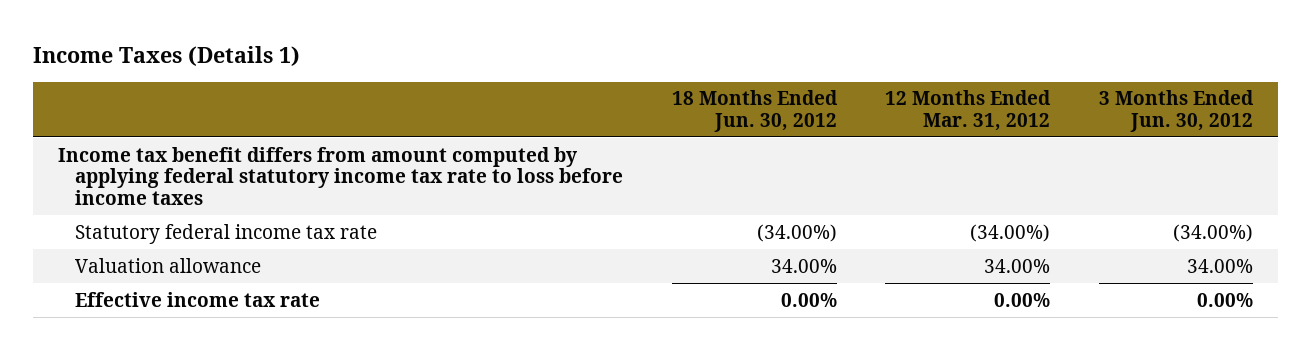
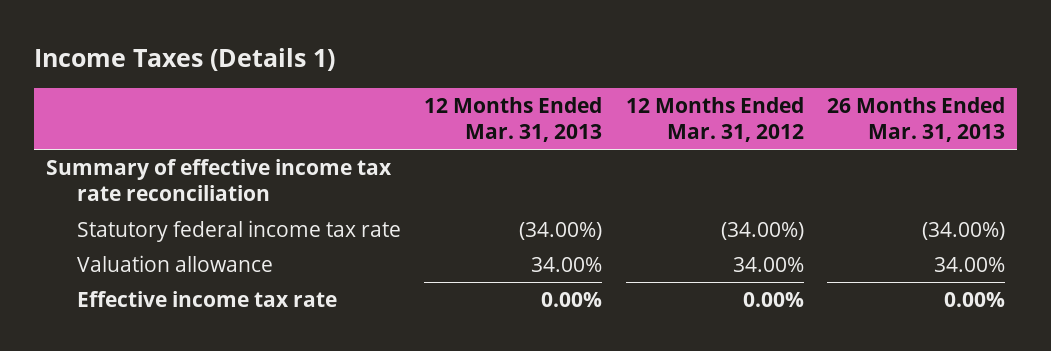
- | 18 Months Ended Jun. 30, 2012 | 12 Months Ended Mar. 31, 2012 | 3 Months Ended Jun. 30, 2012
+ | 12 Months Ended Mar. 31, 2013 | 12 Months Ended Mar. 31, 2012 | 26 Months Ended Mar. 31, 2013
- Income tax benefit differs from amount computed by applying federal statutory income tax rate to loss before income taxes
+ Summary of effective income tax rate reconciliation

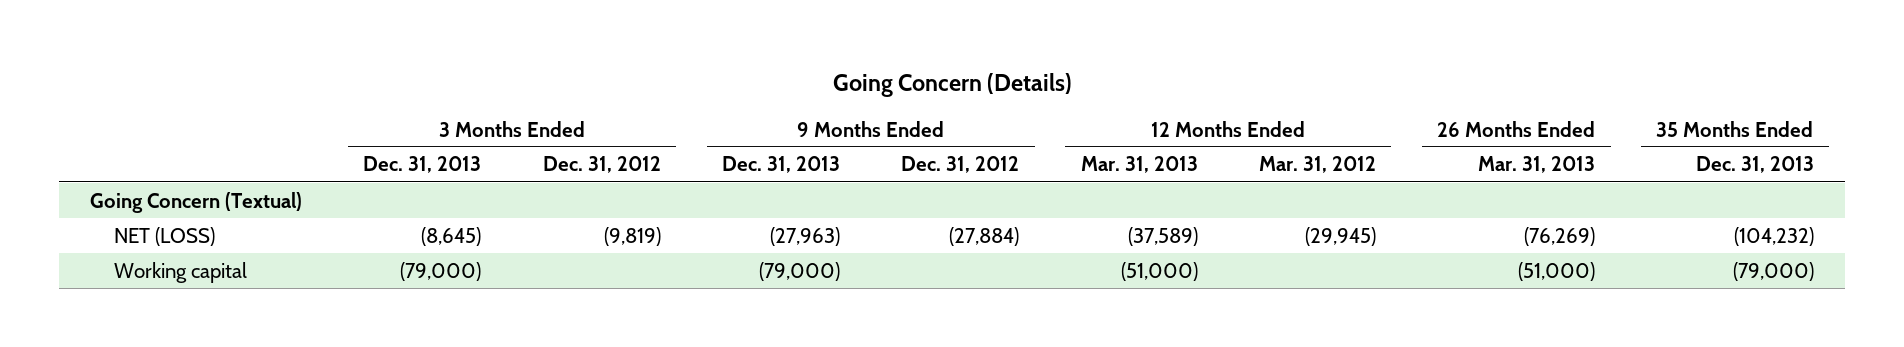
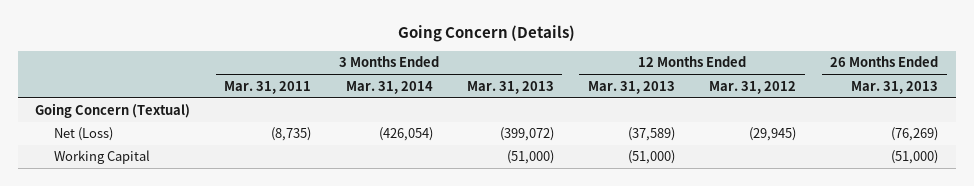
- | 3 Months Ended Dec. 31, 2013 | 3 Months Ended Dec. 31, 2012 | 9 Months Ended Dec. 31, 2013 | 9 Months Ended Dec. 31, 2012 | 12 Months Ended Mar. 31, 2013 | 12 Months Ended Mar. 31, 2012 | 26 Months Ended Mar. 31, 2013 | 35 Months Ended Dec. 31, 2013
+ | 3 Months Ended Mar. 31, 2011 | 3 Months Ended Mar. 31, 2014 | 3 Months Ended Mar. 31, 2013 | 12 Months Ended Mar. 31, 2013 | 12 Months Ended Mar. 31, 2012 | 26 Months Ended Mar. 31, 2013
- NET (LOSS) | (8,645) | (9,819) | (27,963) | (27,884) | (37,589) | (29,945) | (76,269) | (104,232)
- Working capital | (79,000) | | (79,000) | | (51,000) | | (51,000) | (79,000)
+ Net (Loss) | (8,735) | (426,054) | (399,072) | (37,589) | (29,945) | (76,269)
+ Working Capital | | | (51,000) | (51,000) | | (51,000)

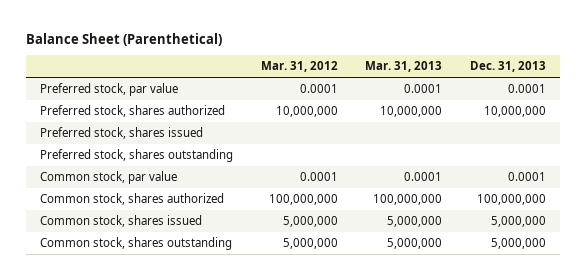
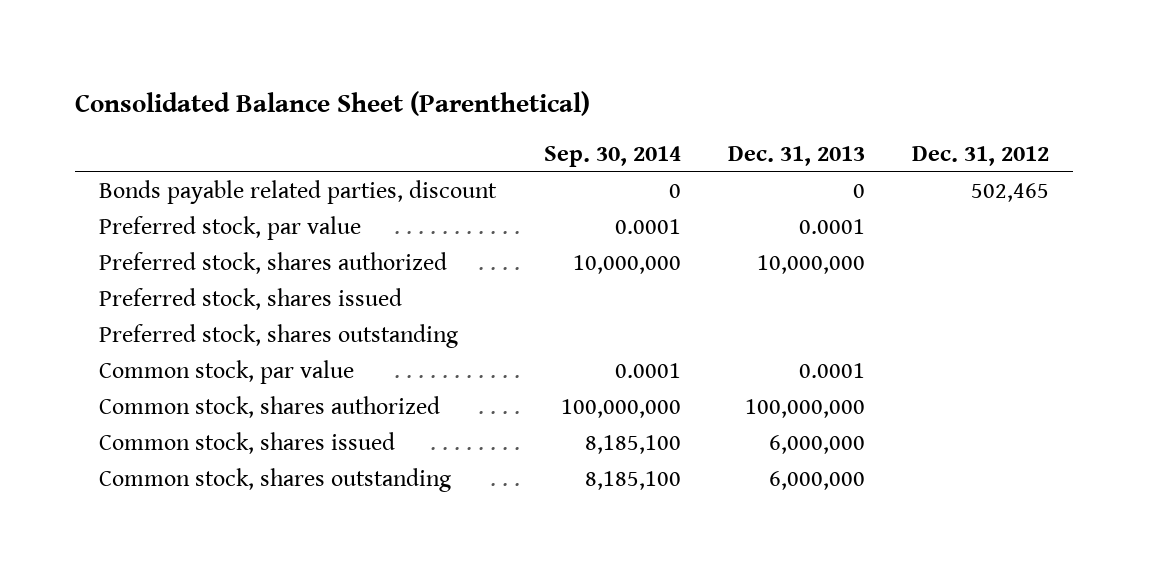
- Balance Sheet (Parenthetical)
+ Consolidated Balance Sheet (Parenthetical)
- | Mar. 31, 2012 | Mar. 31, 2013 | Dec. 31, 2013
+ | Sep. 30, 2014 | Dec. 31, 2013 | Dec. 31, 2012
+ Bonds payable related parties, discount | 0 | 0 | 502,465
- Common stock, shares issued | 5,000,000 | 5,000,000 | 5,000,000
- Common stock, shares outstanding | 5,000,000 | 5,000,000 | 5,000,000
+ Common stock, shares issued | 8,185,100 | 6,000,000 |
+ Common stock, shares outstanding | 8,185,100 | 6,000,000 |

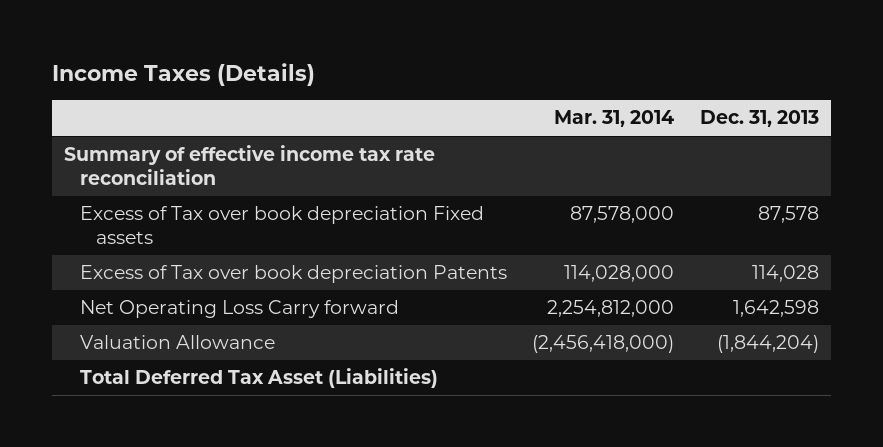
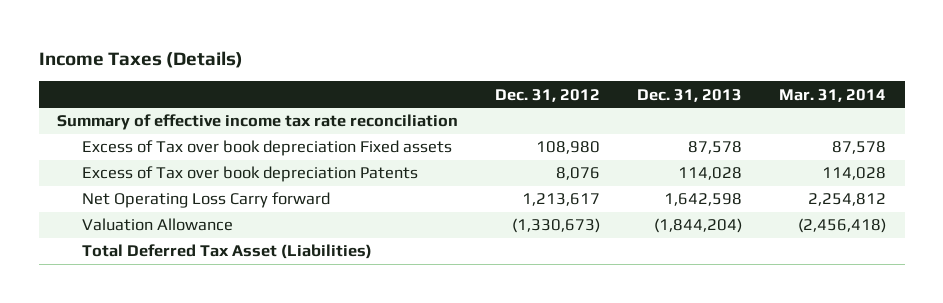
- | Mar. 31, 2014 | Dec. 31, 2013
+ | Dec. 31, 2012 | Dec. 31, 2013 | Mar. 31, 2014
- Excess of Tax over book depreciation Fixed assets | 87,578,000 | 87,578
- Excess of Tax over book depreciation Patents | 114,028,000 | 114,028
- Net Operating Loss Carry forward | 2,254,812,000 | 1,642,598
- Valuation Allowance | (2,456,418,000) | (1,844,204)
+ Excess of Tax over book depreciation Fixed assets | 108,980 | 87,578 | 87,578
+ Excess of Tax over book depreciation Patents | 8,076 | 114,028 | 114,028
+ Net Operating Loss Carry forward | 1,213,617 | 1,642,598 | 2,254,812
+ Valuation Allowance | (1,330,673) | (1,844,204) | (2,456,418)

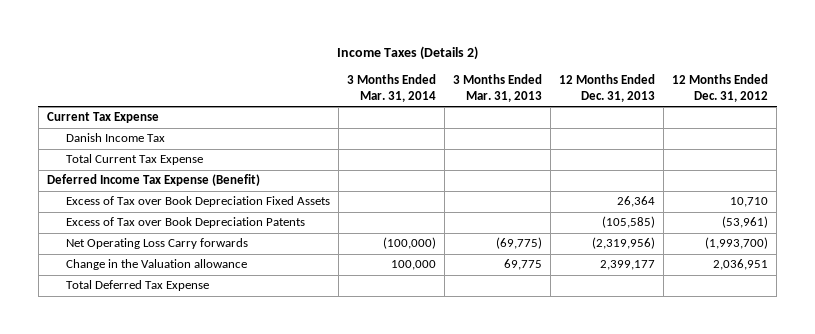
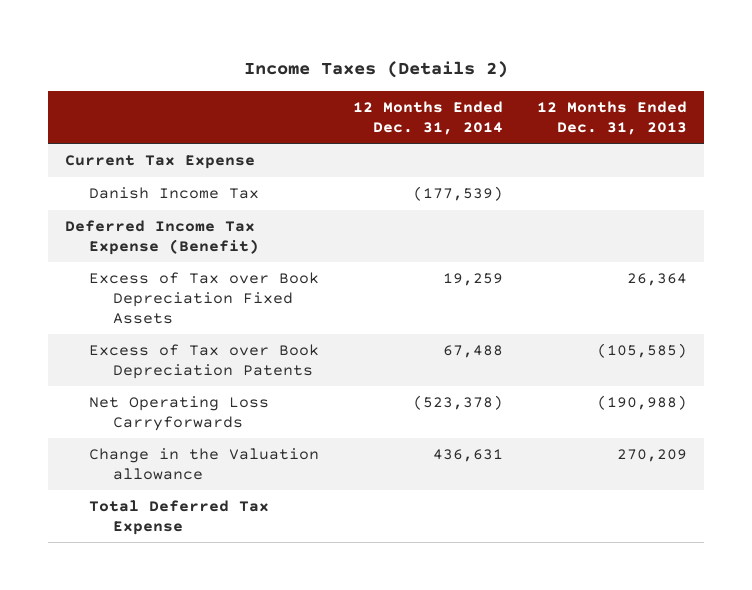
- | 3 Months Ended Mar. 31, 2014 | 3 Months Ended Mar. 31, 2013 | 12 Months Ended Dec. 31, 2013 | 12 Months Ended Dec. 31, 2012
+ | 12 Months Ended Dec. 31, 2014 | 12 Months Ended Dec. 31, 2013
- Total Current Tax Expense
- Net Operating Loss Carry forwards | (100,000) | (69,775) | (2,319,956) | (1,993,700)
- Change in the Valuation allowance | 100,000 | 69,775 | 2,399,177 | 2,036,951
+ Net Operating Loss Carryforwards | (523,378) | (190,988)
+ Change in the Valuation allowance | 436,631 | 270,209

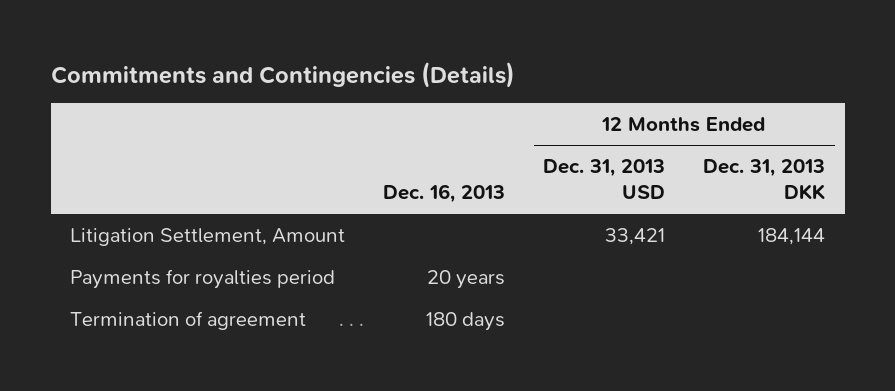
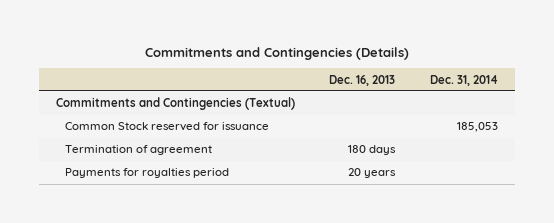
- | Dec. 16, 2013 | 12 Months Ended Dec. 31, 2013 USD | 12 Months Ended Dec. 31, 2013 DKK
+ | Dec. 16, 2013 | Dec. 31, 2014
- Litigation Settlement, Amount | | 33,421 | 184,144
+ Commitments and Contingencies (Textual)
+ Common Stock reserved for issuance | | 185,053
moved down: Payments for royalties period | 20 years |

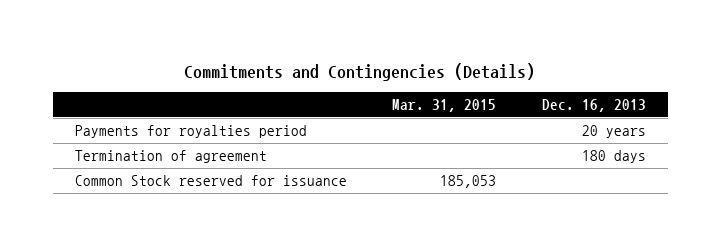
- | Dec. 16, 2013 | Dec. 31, 2014
+ | Mar. 31, 2015 | Dec. 16, 2013
- Commitments and Contingencies (Textual)
moved down: Termination of agreement | | 180 days
moved down: Common Stock reserved for issuance | 185,053 |

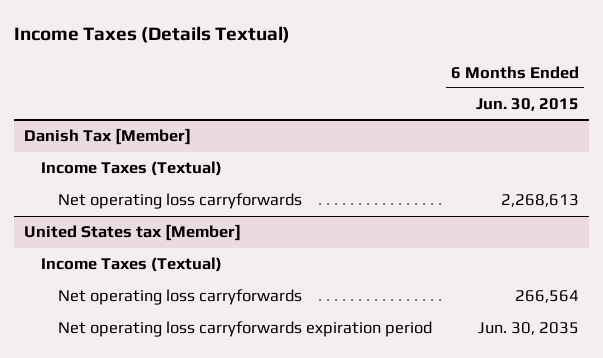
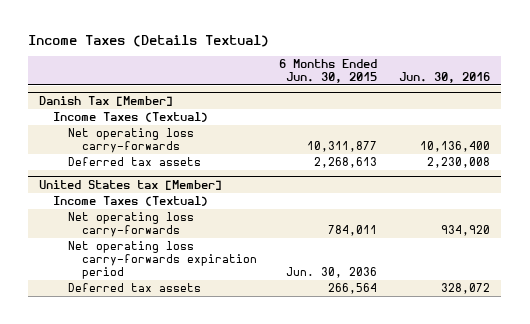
- | 6 Months Ended Jun. 30, 2015
+ | 6 Months Ended Jun. 30, 2015 | Jun. 30, 2016
@ Danish Tax [Member]
- Net operating loss carryforwards | 2,268,613
+ Net operating loss carry-forwards | 10,311,877 | 10,136,400
+ Deferred tax assets | 2,268,613 | 2,230,008
@ United States tax [Member]
- Net operating loss carryforwards | 266,564
- Net operating loss carryforwards expiration period | Jun. 30, 2035
+ Net operating loss carry-forwards | 784,011 | 934,920
+ Net operating loss carry-forwards expiration period | Jun. 30, 2036 |
+ Deferred tax assets | 266,564 | 328,072

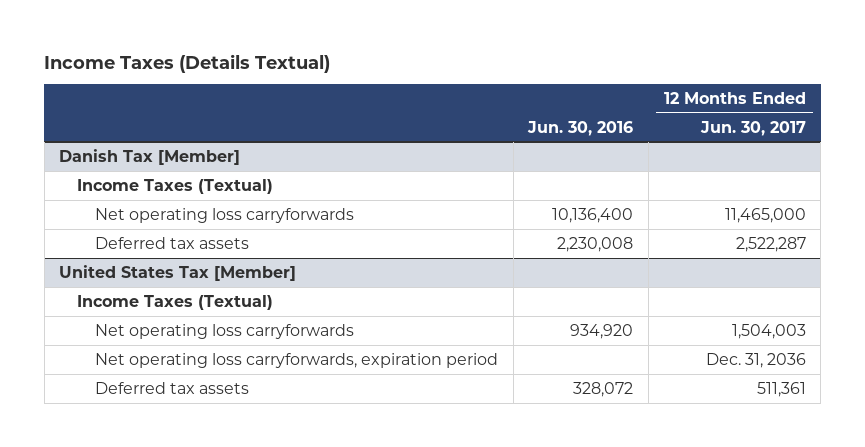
- | 6 Months Ended Jun. 30, 2015 | Jun. 30, 2016
+ | Jun. 30, 2016 | 12 Months Ended Jun. 30, 2017
@ Danish Tax [Member]
- Net operating loss carry-forwards | 10,311,877 | 10,136,400
+ Net operating loss carryforwards | 10,136,400 | 11,465,000
- United States tax [Member]
+ United States Tax [Member]
- Net operating loss carry-forwards | 784,011 | 934,920
- Net operating loss carry-forwards expiration period | Jun. 30, 2036 |
+ Net operating loss carryforwards | 934,920 | 1,504,003
+ Net operating loss carryforwards, expiration period | | Dec. 31, 2036

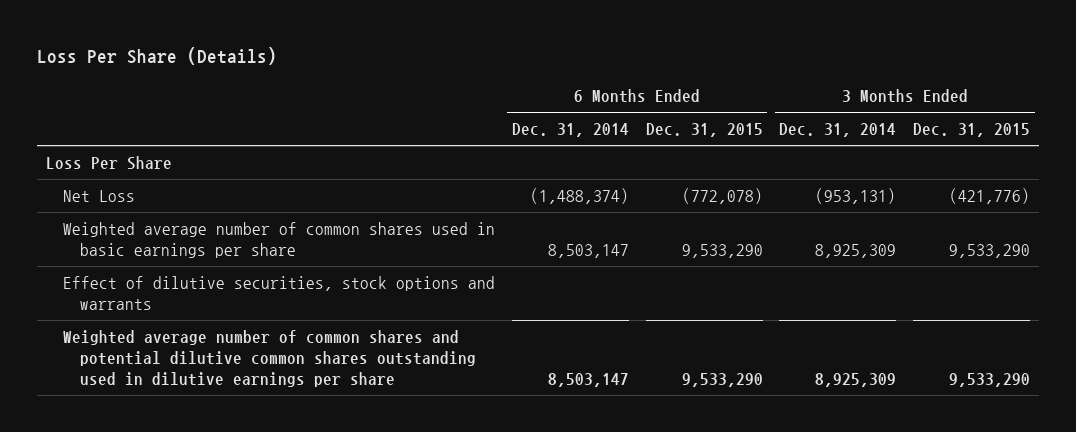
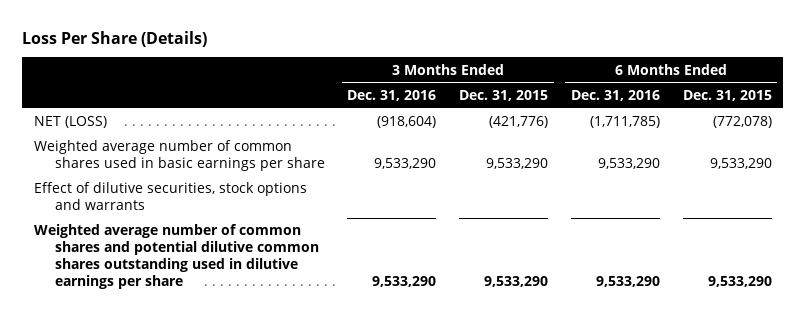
- | 6 Months Ended Dec. 31, 2014 | 6 Months Ended Dec. 31, 2015 | 3 Months Ended Dec. 31, 2014 | 3 Months Ended Dec. 31, 2015
+ | 3 Months Ended Dec. 31, 2016 | 3 Months Ended Dec. 31, 2015 | 6 Months Ended Dec. 31, 2016 | 6 Months Ended Dec. 31, 2015
- Loss Per Share
- Net Loss | (1,488,374) | (772,078) | (953,131) | (421,776)
+ NET (LOSS) | (918,604) | (421,776) | (1,711,785) | (772,078)

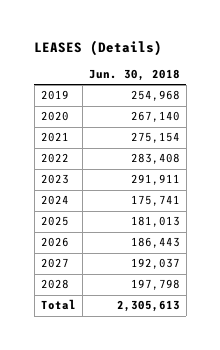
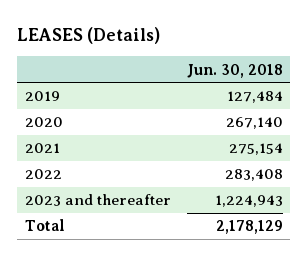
- 2019 | 254,968
+ 2019 | 127,484
- 2023 | 291,911
- 2024 | 175,741
- 2025 | 181,013
- 2026 | 186,443
- 2027 | 192,037
- 2028 | 197,798
- Total | 2,305,613
+ 2023 and thereafter | 1,224,943
+ Total | 2,178,129

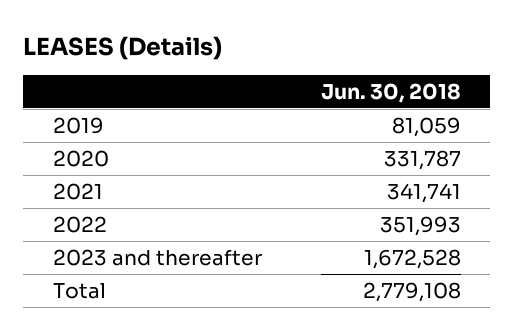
- 2019 | 127,484
- 2020 | 267,140
- 2021 | 275,154
- 2022 | 283,408
- 2023 and thereafter | 1,224,943
- Total | 2,178,129
+ 2019 | 81,059
+ 2020 | 331,787
+ 2021 | 341,741
+ 2022 | 351,993
+ 2023 and thereafter | 1,672,528
+ Total | 2,779,108

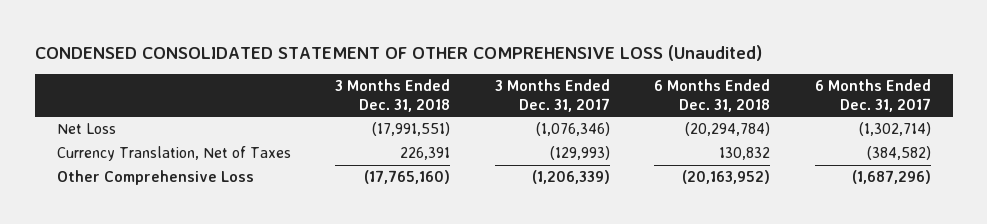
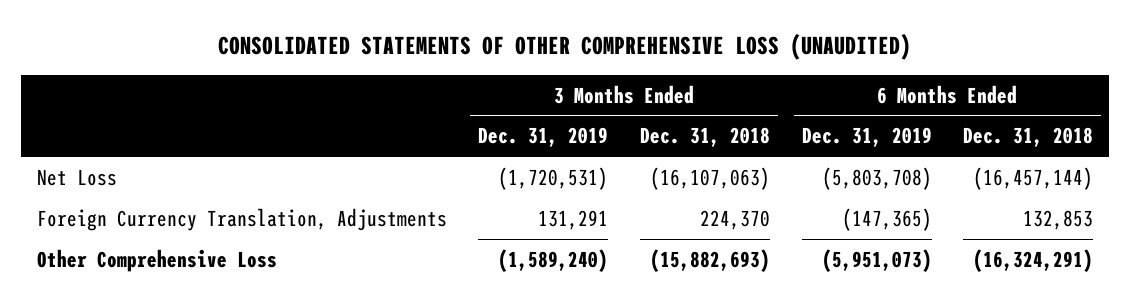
- CONDENSED CONSOLIDATED STATEMENT OF OTHER COMPREHENSIVE LOSS (Unaudited)
+ CONSOLIDATED STATEMENTS OF OTHER COMPREHENSIVE LOSS (UNAUDITED)
- | 3 Months Ended Dec. 31, 2018 | 3 Months Ended Dec. 31, 2017 | 6 Months Ended Dec. 31, 2018 | 6 Months Ended Dec. 31, 2017
+ | 3 Months Ended Dec. 31, 2019 | 3 Months Ended Dec. 31, 2018 | 6 Months Ended Dec. 31, 2019 | 6 Months Ended Dec. 31, 2018
- Net Loss | (17,991,551) | (1,076,346) | (20,294,784) | (1,302,714)
- Currency Translation, Net of Taxes | 226,391 | (129,993) | 130,832 | (384,582)
- Other Comprehensive Loss | (17,765,160) | (1,206,339) | (20,163,952) | (1,687,296)
+ Net Loss | (1,720,531) | (16,107,063) | (5,803,708) | (16,457,144)
+ Foreign Currency Translation, Adjustments | 131,291 | 224,370 | (147,365) | 132,853
+ Other Comprehensive Loss | (1,589,240) | (15,882,693) | (5,951,073) | (16,324,291)

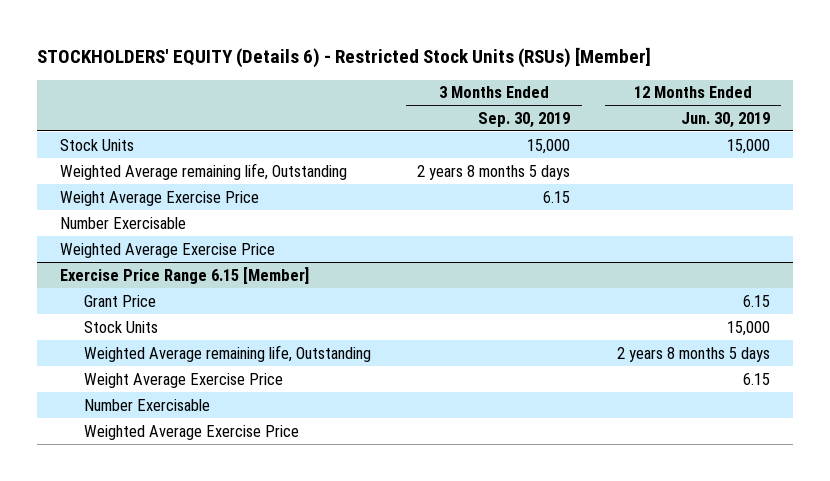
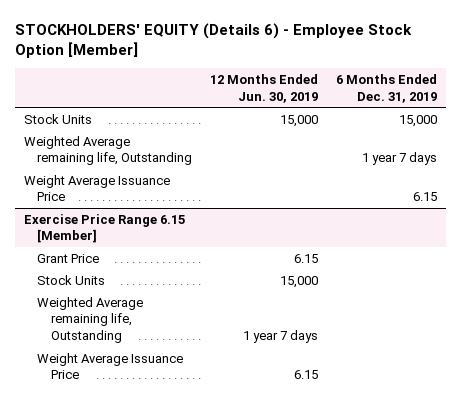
- STOCKHOLDERS' EQUITY (Details 6) - Restricted Stock Units (RSUs) [Member]
+ STOCKHOLDERS' EQUITY (Details 6) - Employee Stock Option [Member]
- | 3 Months Ended Sep. 30, 2019 | 12 Months Ended Jun. 30, 2019
+ | 12 Months Ended Jun. 30, 2019 | 6 Months Ended Dec. 31, 2019
- Weight Average Exercise Price | 6.15 |
- Number Exercisable
- Weighted Average Exercise Price
+ Weight Average Issuance Price | | 6.15
@ Exercise Price Range 6.15 [Member]
- Weighted Average remaining life, Outstanding | | 2 years 8 months 5 days
- Weight Average Exercise Price | | 6.15
- Number Exercisable
- Weighted Average Exercise Price
+ Weighted Average remaining life, Outstanding | 1 year 7 days |
+ Weight Average Issuance Price | 6.15 |

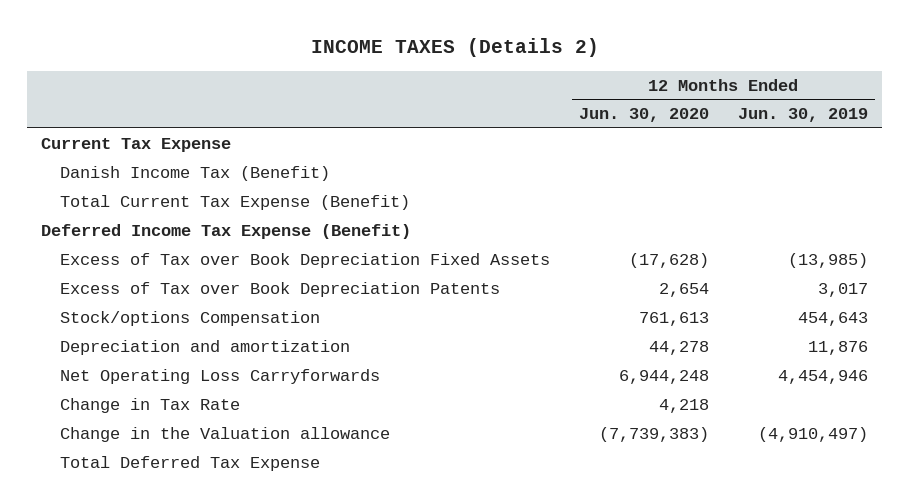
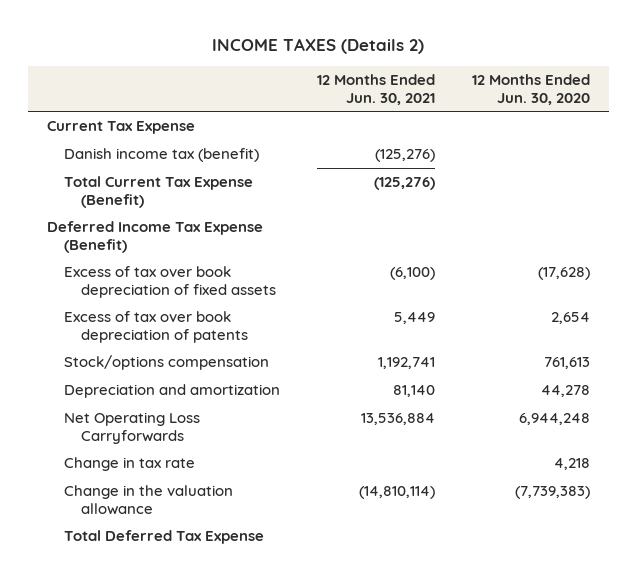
- | 12 Months Ended Jun. 30, 2020 | 12 Months Ended Jun. 30, 2019
+ | 12 Months Ended Jun. 30, 2021 | 12 Months Ended Jun. 30, 2020
- Danish Income Tax (Benefit)
+ Danish income tax (benefit) | (125,276) |
- Excess of Tax over Book Depreciation Fixed Assets | (17,628) | (13,985)
- Excess of Tax over Book Depreciation Patents | 2,654 | 3,017
- Stock/options Compensation | 761,613 | 454,643
+ Excess of tax over book depreciation of fixed assets | (6,100) | (17,628)
+ Excess of tax over book depreciation of patents | 5,449 | 2,654
+ Stock/options compensation | 1,192,741 | 761,613
- Change in Tax Rate | 4,218 |
- Change in the Valuation allowance | (7,739,383) | (4,910,497)
+ Change in tax rate | | 4,218
+ Change in the valuation allowance | (14,810,114) | (7,739,383)

